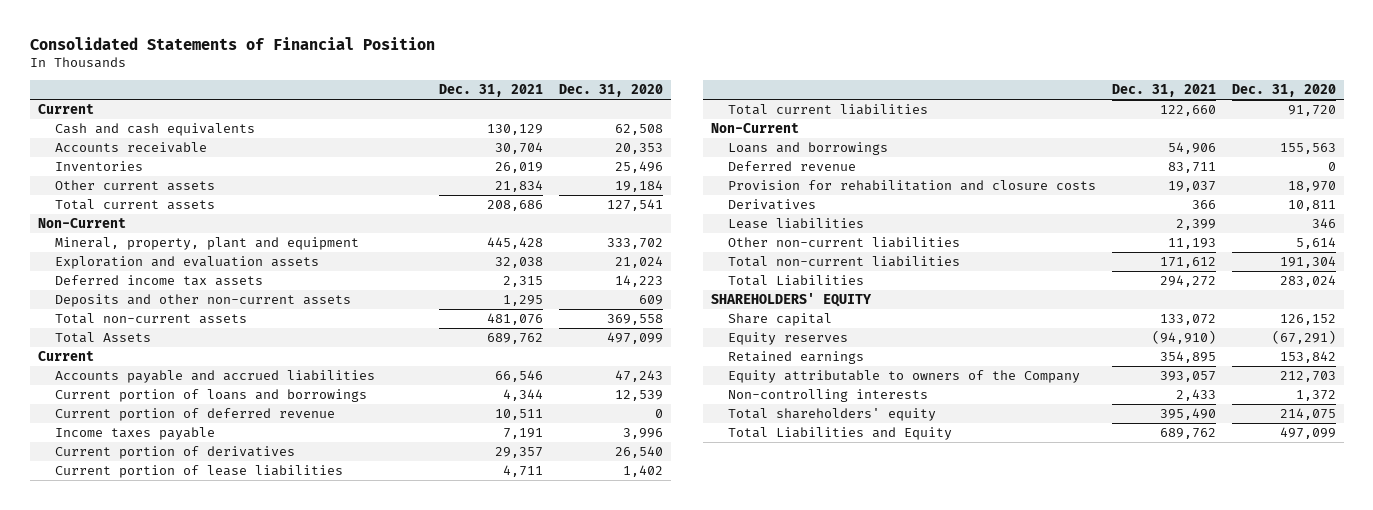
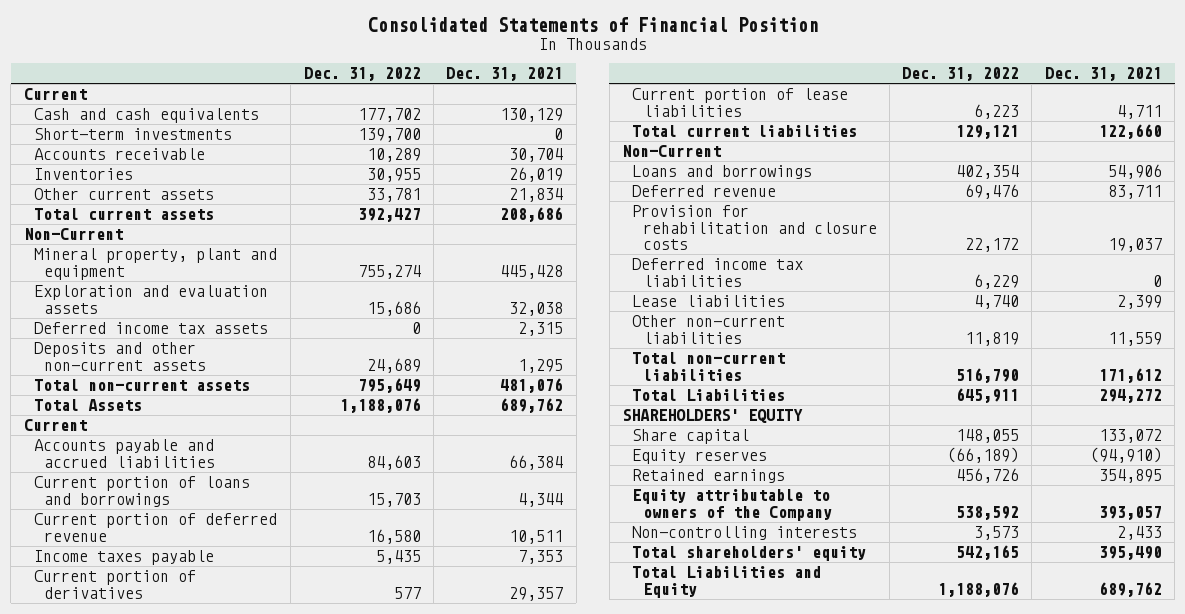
- | Dec. 31, 2021 | Dec. 31, 2020
+ | Dec. 31, 2022 | Dec. 31, 2021
+ Short-term investments | 139,700 | 0
- Mineral, property, plant and equipment | 445,428 | 333,702
+ Mineral property, plant and equipment | 755,274 | 445,428
- Accounts payable and accrued liabilities | 66,546 | 47,243
+ Accounts payable and accrued liabilities | 84,603 | 66,384
- Income taxes payable | 7,191 | 3,996
+ Income taxes payable | 5,435 | 7,353
- Derivatives | 366 | 10,811
+ Deferred income tax liabilities | 6,229 | 0
- Other non-current liabilities | 11,193 | 5,614
+ Other non-current liabilities | 11,819 | 11,559

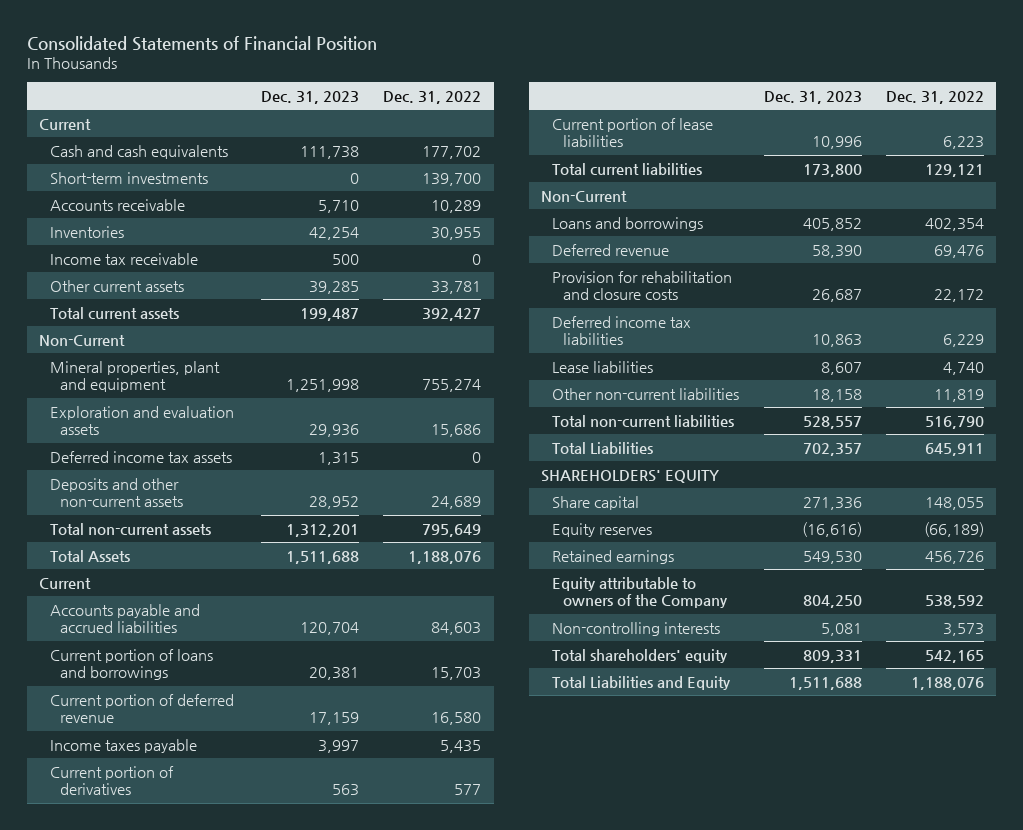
- | Dec. 31, 2022 | Dec. 31, 2021
+ | Dec. 31, 2023 | Dec. 31, 2022
+ Income tax receivable | 500 | 0
- Mineral property, plant and equipment | 755,274 | 445,428
+ Mineral properties, plant and equipment | 1,251,998 | 755,274

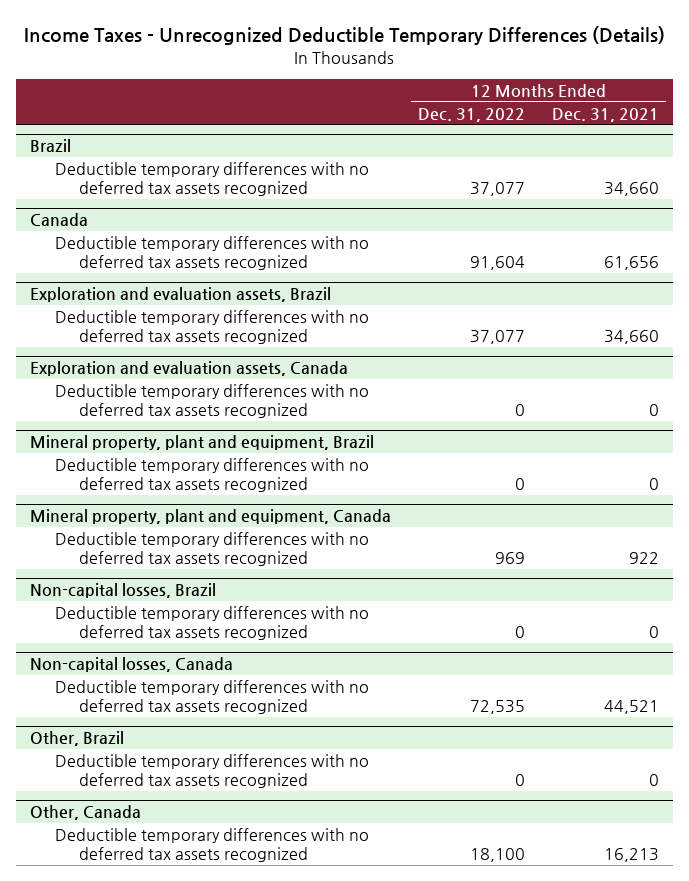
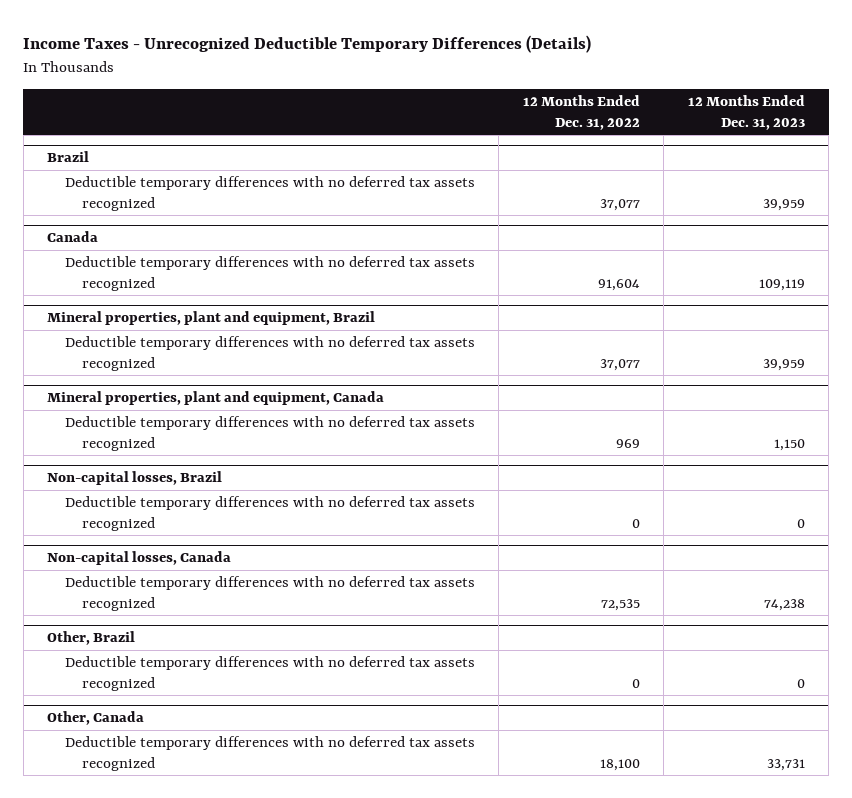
- | 12 Months Ended Dec. 31, 2022 | 12 Months Ended Dec. 31, 2021
+ | 12 Months Ended Dec. 31, 2022 | 12 Months Ended Dec. 31, 2023
- Exploration and evaluation assets, Brazil
+ Mineral properties, plant and equipment, Brazil
- Exploration and evaluation assets, Canada
- Deductible temporary differences with no deferred tax assets recognized | 0 | 0
- Mineral property, plant and equipment, Brazil
- Deductible temporary differences with no deferred tax assets recognized | 0 | 0
- Mineral property, plant and equipment, Canada
+ Mineral properties, plant and equipment, Canada

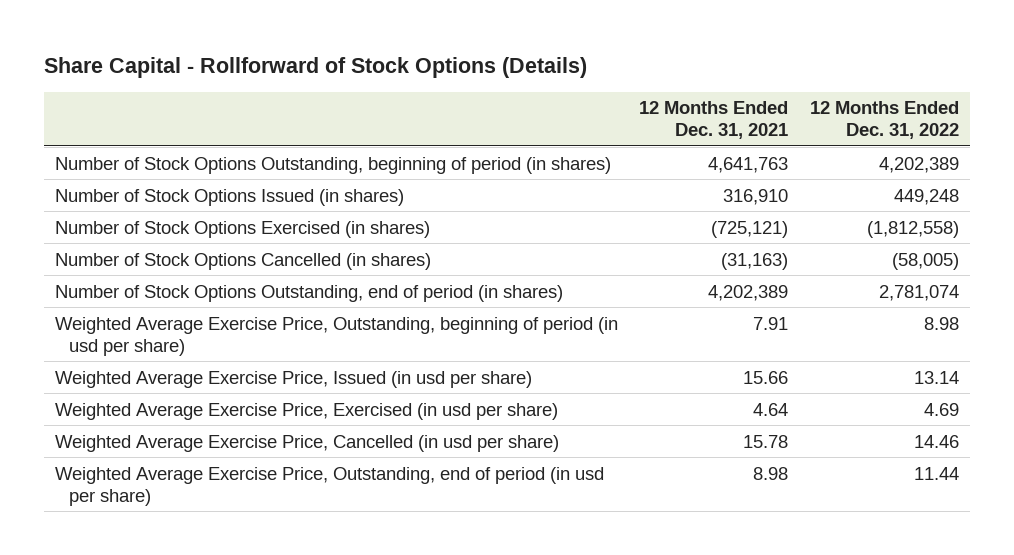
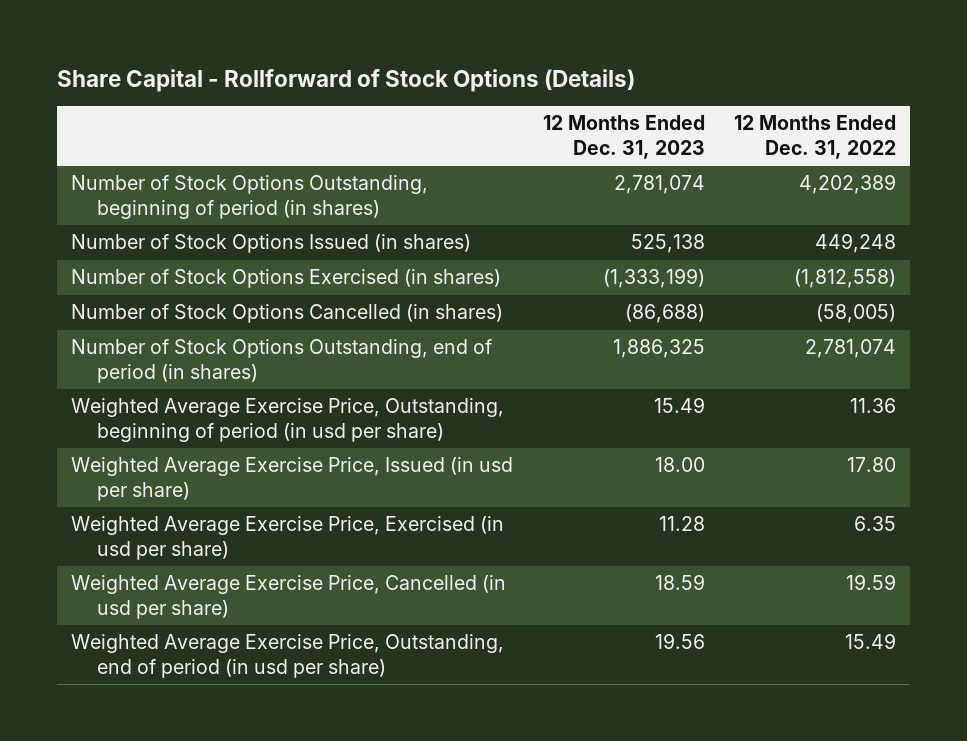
- | 12 Months Ended Dec. 31, 2021 | 12 Months Ended Dec. 31, 2022
+ | 12 Months Ended Dec. 31, 2023 | 12 Months Ended Dec. 31, 2022
- Weighted Average Exercise Price, Outstanding, beginning of period (in usd per share) | 7.91 | 8.98
- Weighted Average Exercise Price, Issued (in usd per share) | 15.66 | 13.14
- Weighted Average Exercise Price, Exercised (in usd per share) | 4.64 | 4.69
- Weighted Average Exercise Price, Cancelled (in usd per share) | 15.78 | 14.46
- Weighted Average Exercise Price, Outstanding, end of period (in usd per share) | 8.98 | 11.44
+ Weighted Average Exercise Price, Outstanding, beginning of period (in usd per share) | 15.49 | 11.36
+ Weighted Average Exercise Price, Issued (in usd per share) | 18.00 | 17.80
+ Weighted Average Exercise Price, Exercised (in usd per share) | 11.28 | 6.35
+ Weighted Average Exercise Price, Cancelled (in usd per share) | 18.59 | 19.59
+ Weighted Average Exercise Price, Outstanding, end of period (in usd per share) | 19.56 | 15.49

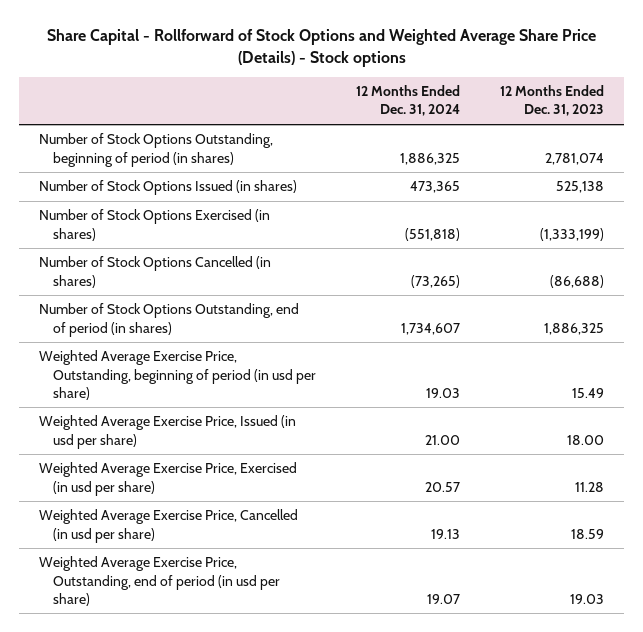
- Share Capital - Rollforward of Stock Options (Details)
+ Share Capital - Rollforward of Stock Options and Weighted Average Share Price (Details) - Stock options
- | 12 Months Ended Dec. 31, 2023 | 12 Months Ended Dec. 31, 2022
+ | 12 Months Ended Dec. 31, 2024 | 12 Months Ended Dec. 31, 2023
- Weighted Average Exercise Price, Outstanding, end of period (in usd per share) | 19.56 | 15.49
+ Weighted Average Exercise Price, Outstanding, end of period (in usd per share) | 19.07 | 19.03

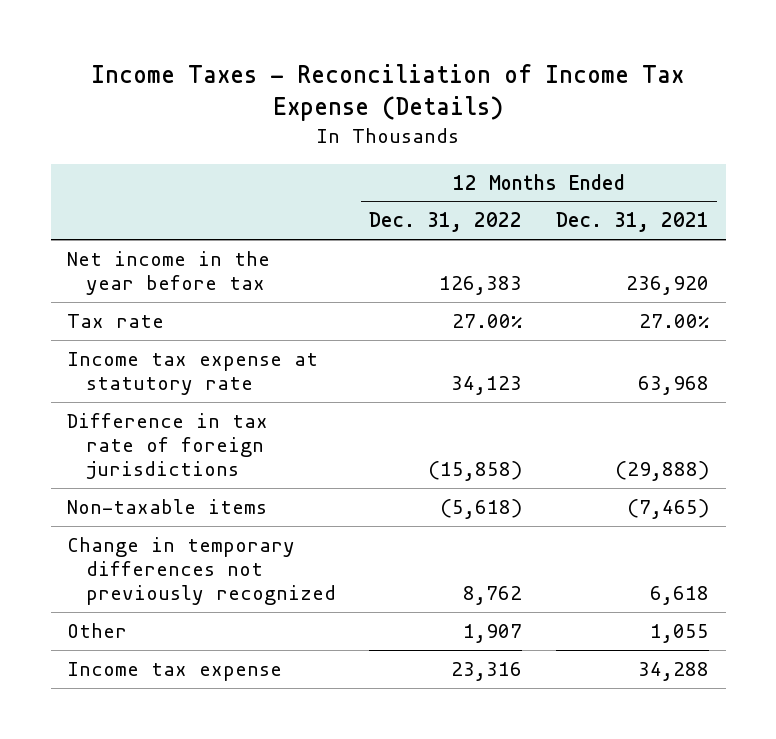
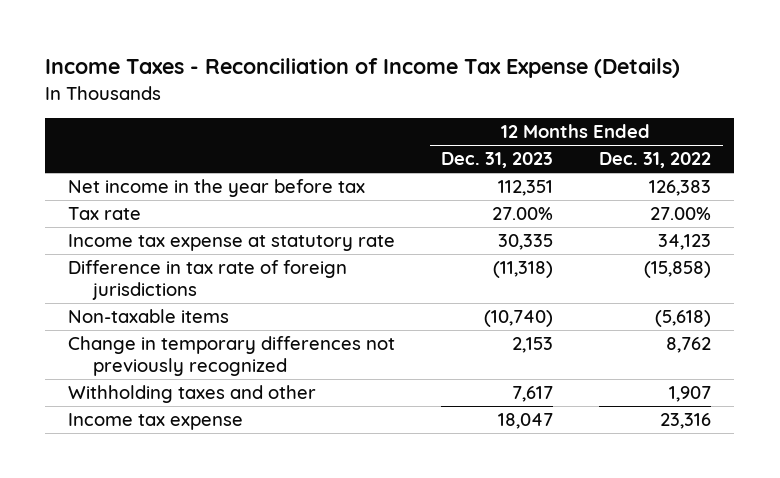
- | 12 Months Ended Dec. 31, 2022 | 12 Months Ended Dec. 31, 2021
+ | 12 Months Ended Dec. 31, 2023 | 12 Months Ended Dec. 31, 2022
- Other | 1,907 | 1,055
+ Withholding taxes and other | 7,617 | 1,907

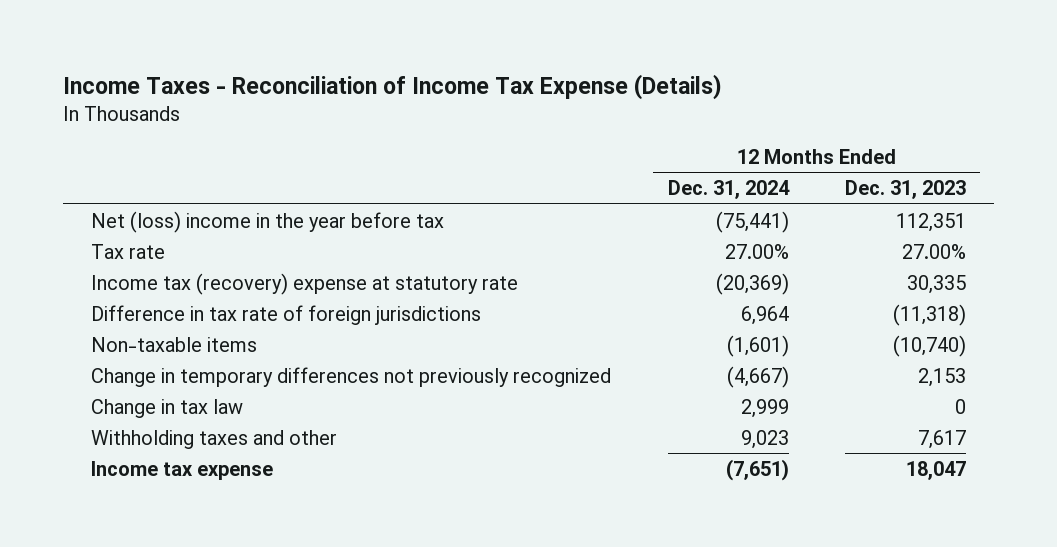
- | 12 Months Ended Dec. 31, 2023 | 12 Months Ended Dec. 31, 2022
+ | 12 Months Ended Dec. 31, 2024 | 12 Months Ended Dec. 31, 2023
- Net income in the year before tax | 112,351 | 126,383
+ Net (loss) income in the year before tax | (75,441) | 112,351
- Income tax expense at statutory rate | 30,335 | 34,123
+ Income tax (recovery) expense at statutory rate | (20,369) | 30,335
+ Change in tax law | 2,999 | 0

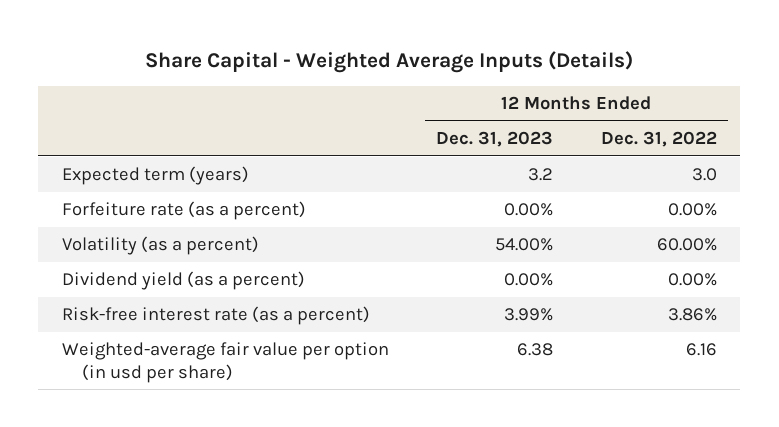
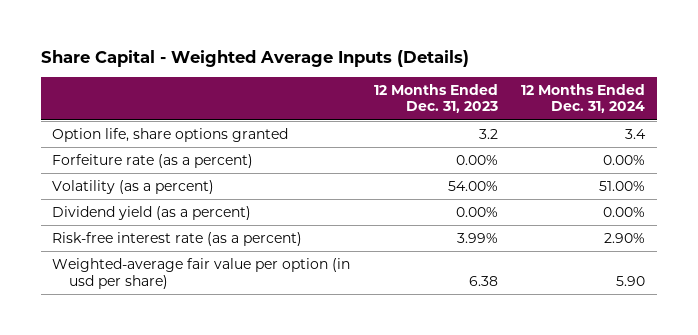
- | 12 Months Ended Dec. 31, 2023 | 12 Months Ended Dec. 31, 2022
+ | 12 Months Ended Dec. 31, 2023 | 12 Months Ended Dec. 31, 2024
- Expected term (years) | 3.2 | 3.0
+ Option life, share options granted | 3.2 | 3.4

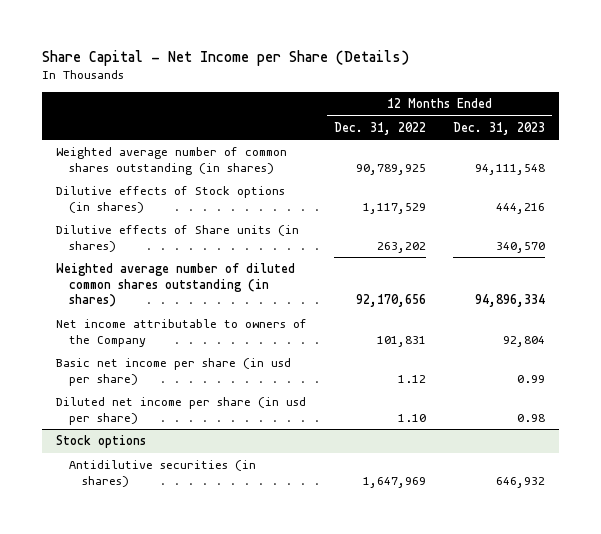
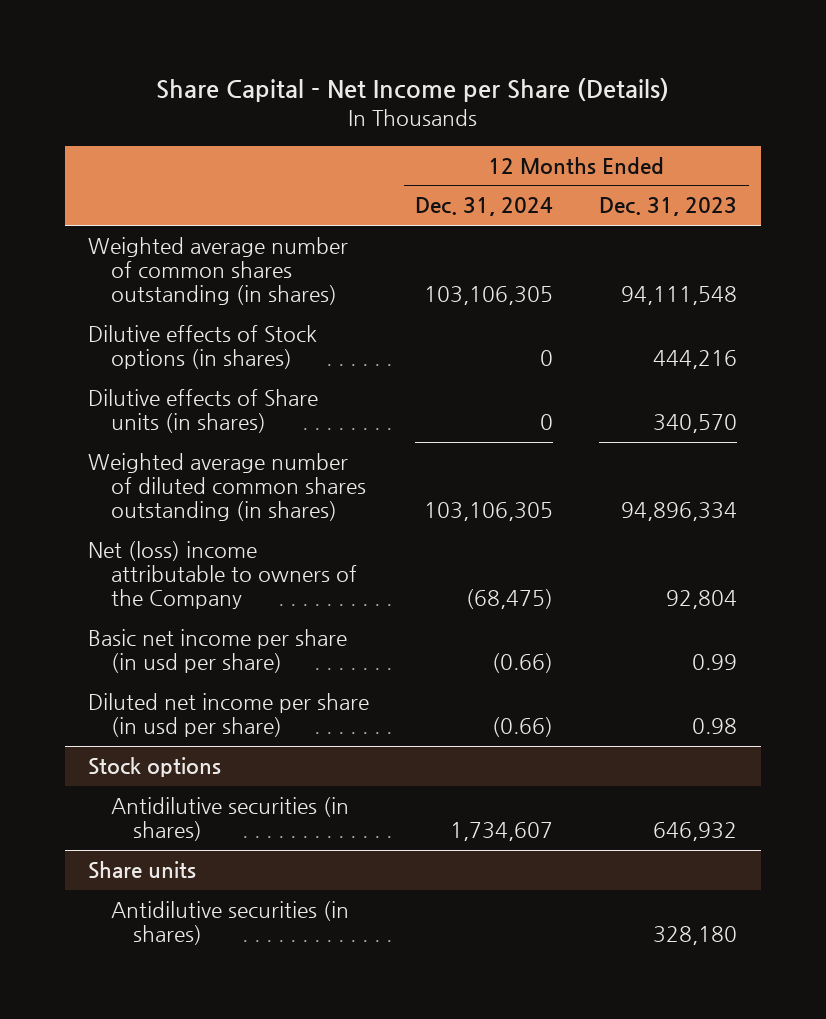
- | 12 Months Ended Dec. 31, 2022 | 12 Months Ended Dec. 31, 2023
+ | 12 Months Ended Dec. 31, 2024 | 12 Months Ended Dec. 31, 2023
- Net income attributable to owners of the Company | 101,831 | 92,804
+ Net (loss) income attributable to owners of the Company | (68,475) | 92,804
+ Share units
+ Antidilutive securities (in shares) | | 328,180

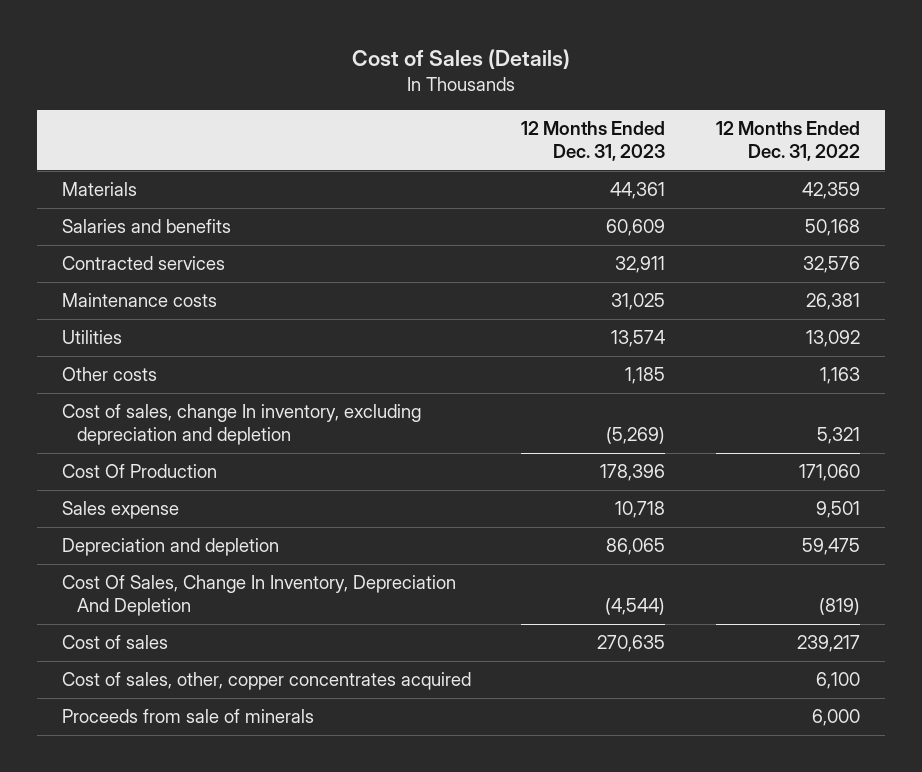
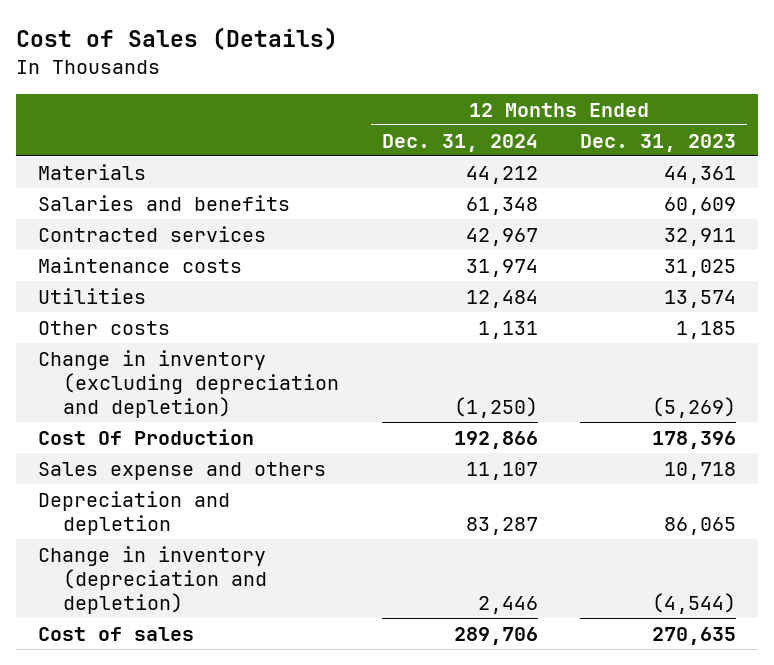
- | 12 Months Ended Dec. 31, 2023 | 12 Months Ended Dec. 31, 2022
+ | 12 Months Ended Dec. 31, 2024 | 12 Months Ended Dec. 31, 2023
- Cost of sales, change In inventory, excluding depreciation and depletion | (5,269) | 5,321
+ Change in inventory (excluding depreciation and depletion) | (1,250) | (5,269)
- Sales expense | 10,718 | 9,501
+ Sales expense and others | 11,107 | 10,718
- Cost Of Sales, Change In Inventory, Depreciation And Depletion | (4,544) | (819)
+ Change in inventory (depreciation and depletion) | 2,446 | (4,544)
- Cost of sales, other, copper concentrates acquired | | 6,100
- Proceeds from sale of minerals | | 6,000

